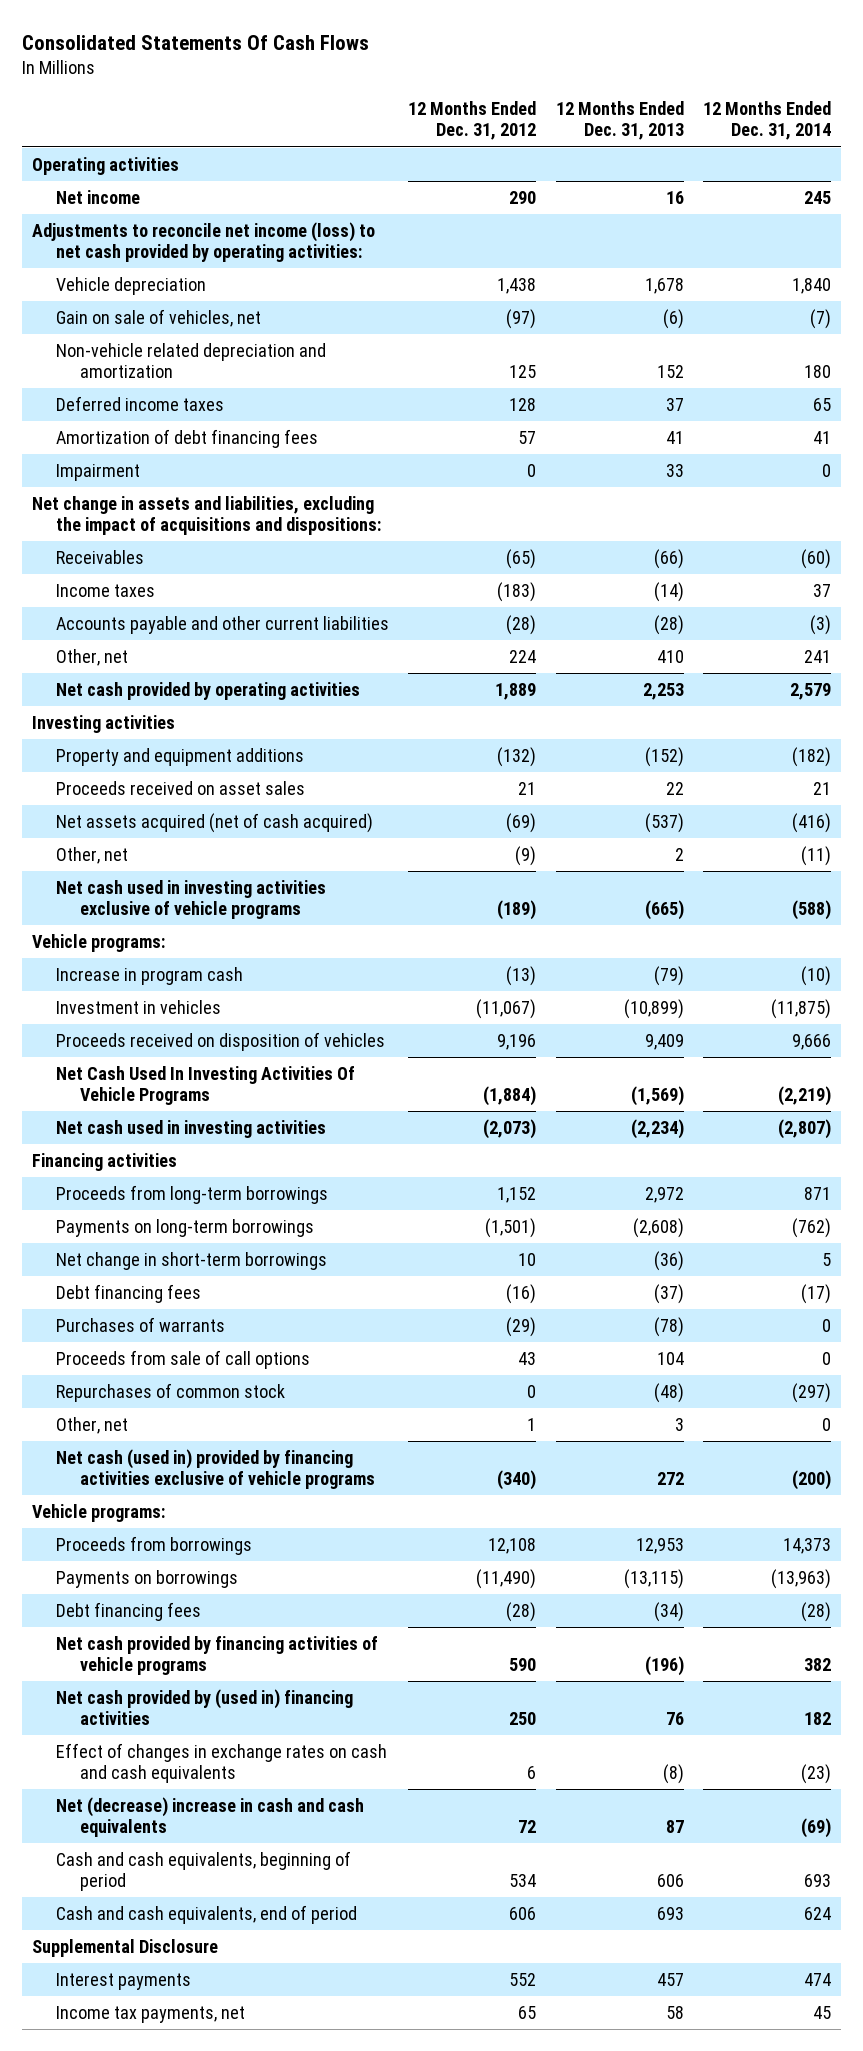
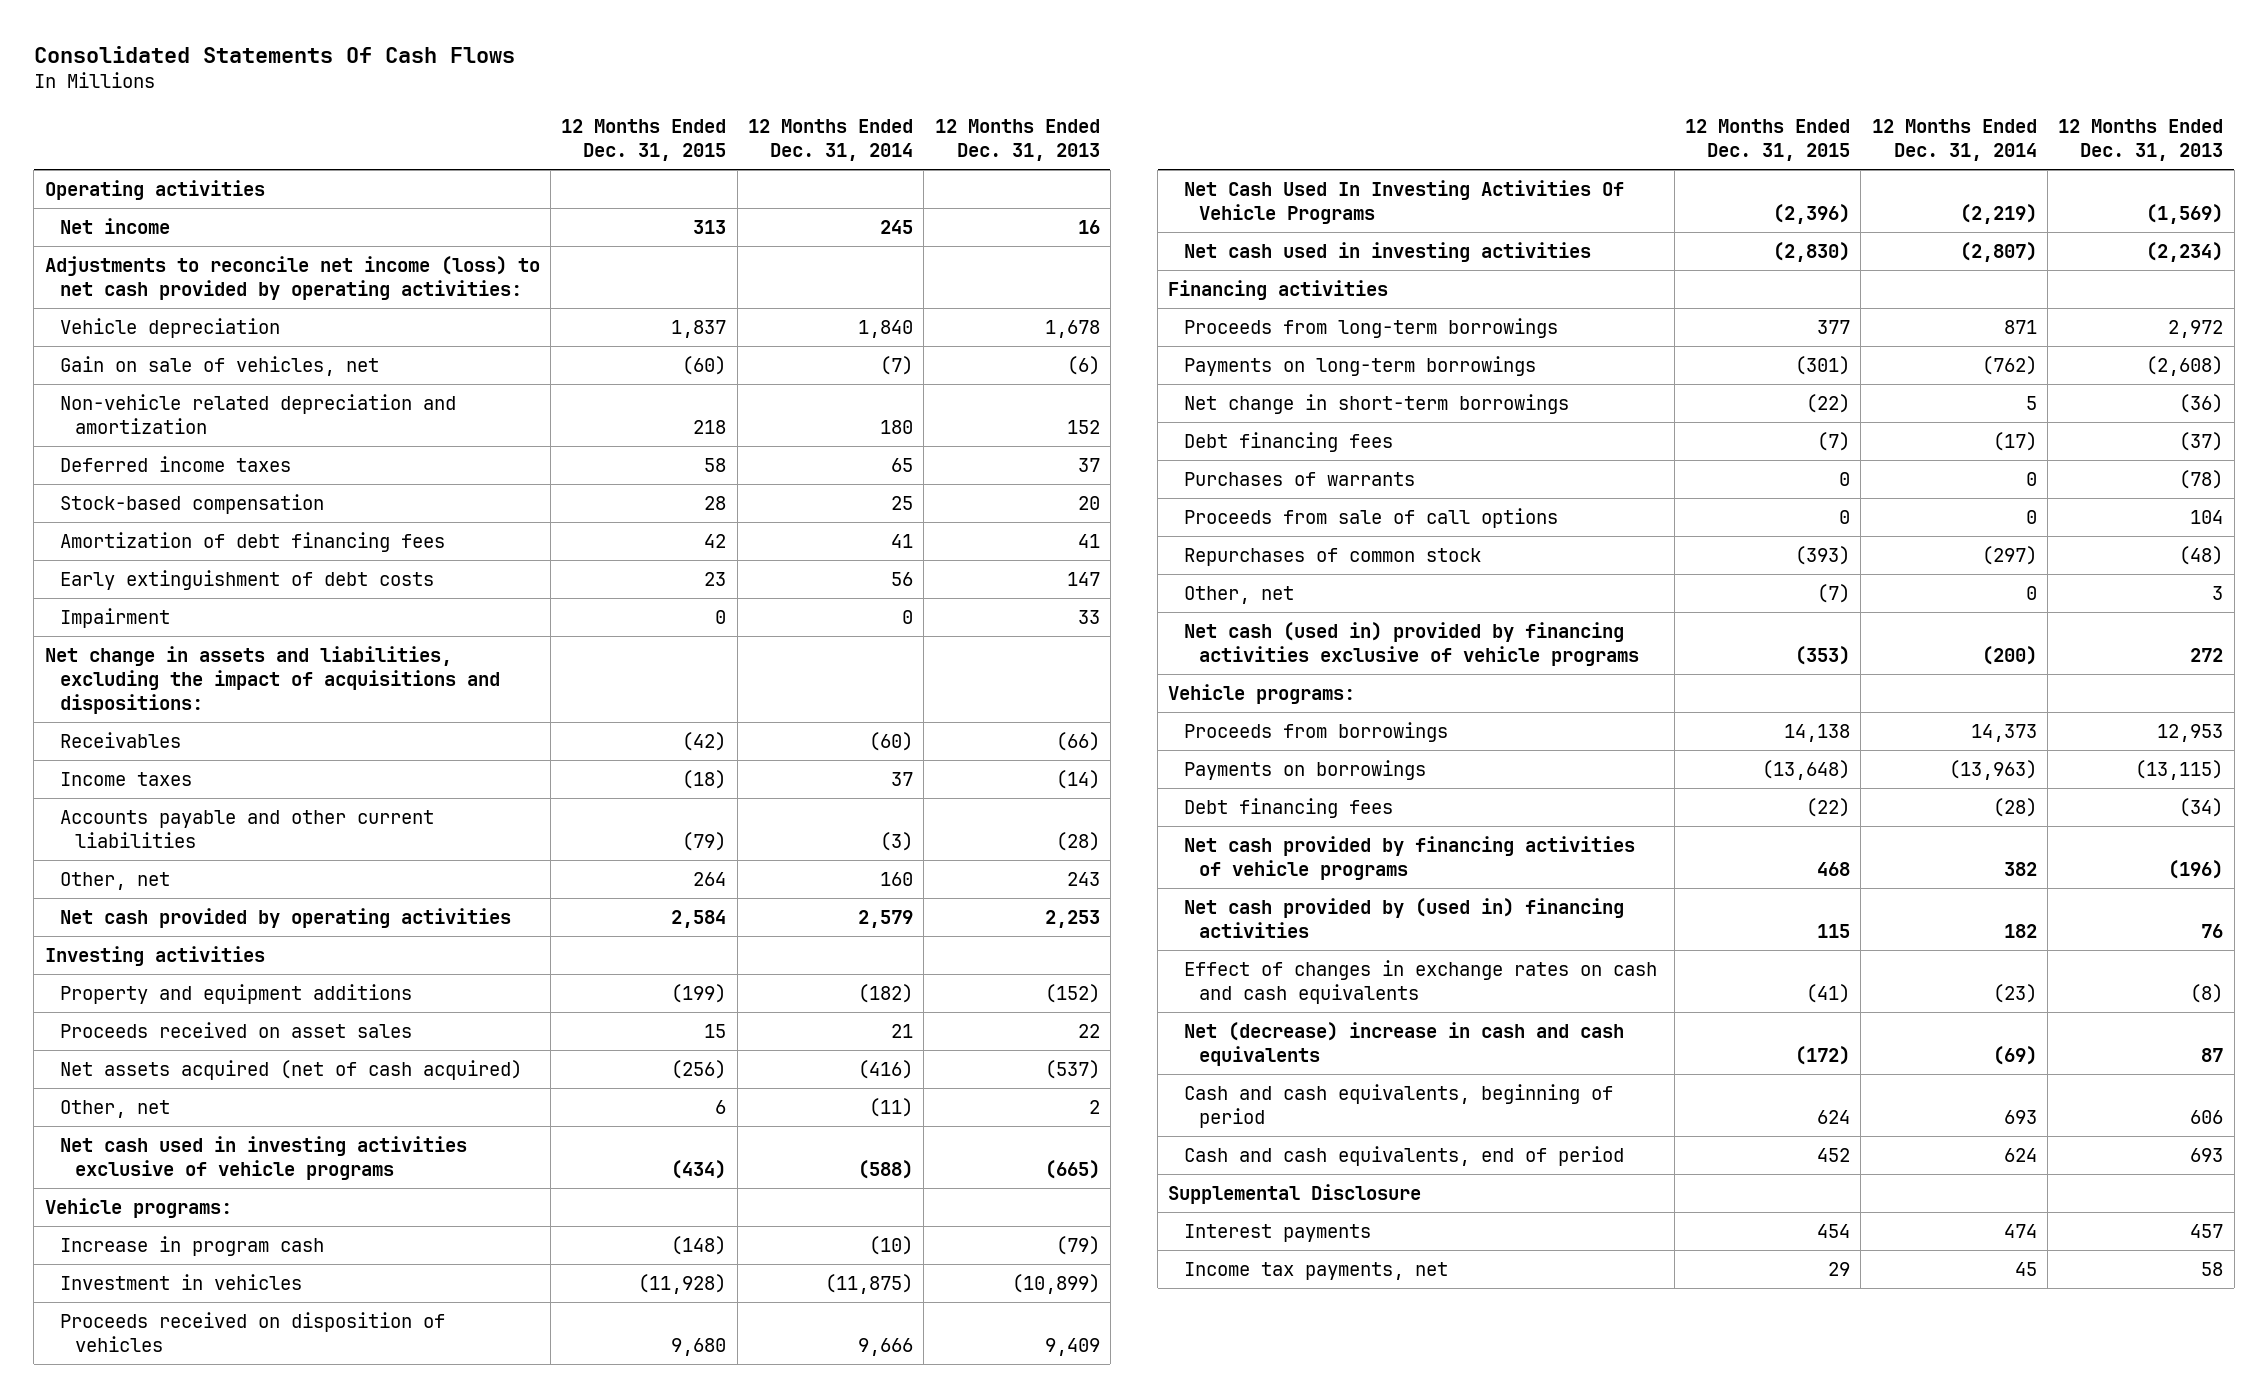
- | 12 Months Ended Dec. 31, 2012 | 12 Months Ended Dec. 31, 2013 | 12 Months Ended Dec. 31, 2014
+ | 12 Months Ended Dec. 31, 2015 | 12 Months Ended Dec. 31, 2014 | 12 Months Ended Dec. 31, 2013
+ Stock-based compensation | 28 | 25 | 20
+ Early extinguishment of debt costs | 23 | 56 | 147
- Other, net | 224 | 410 | 241
+ Other, net | 264 | 160 | 243

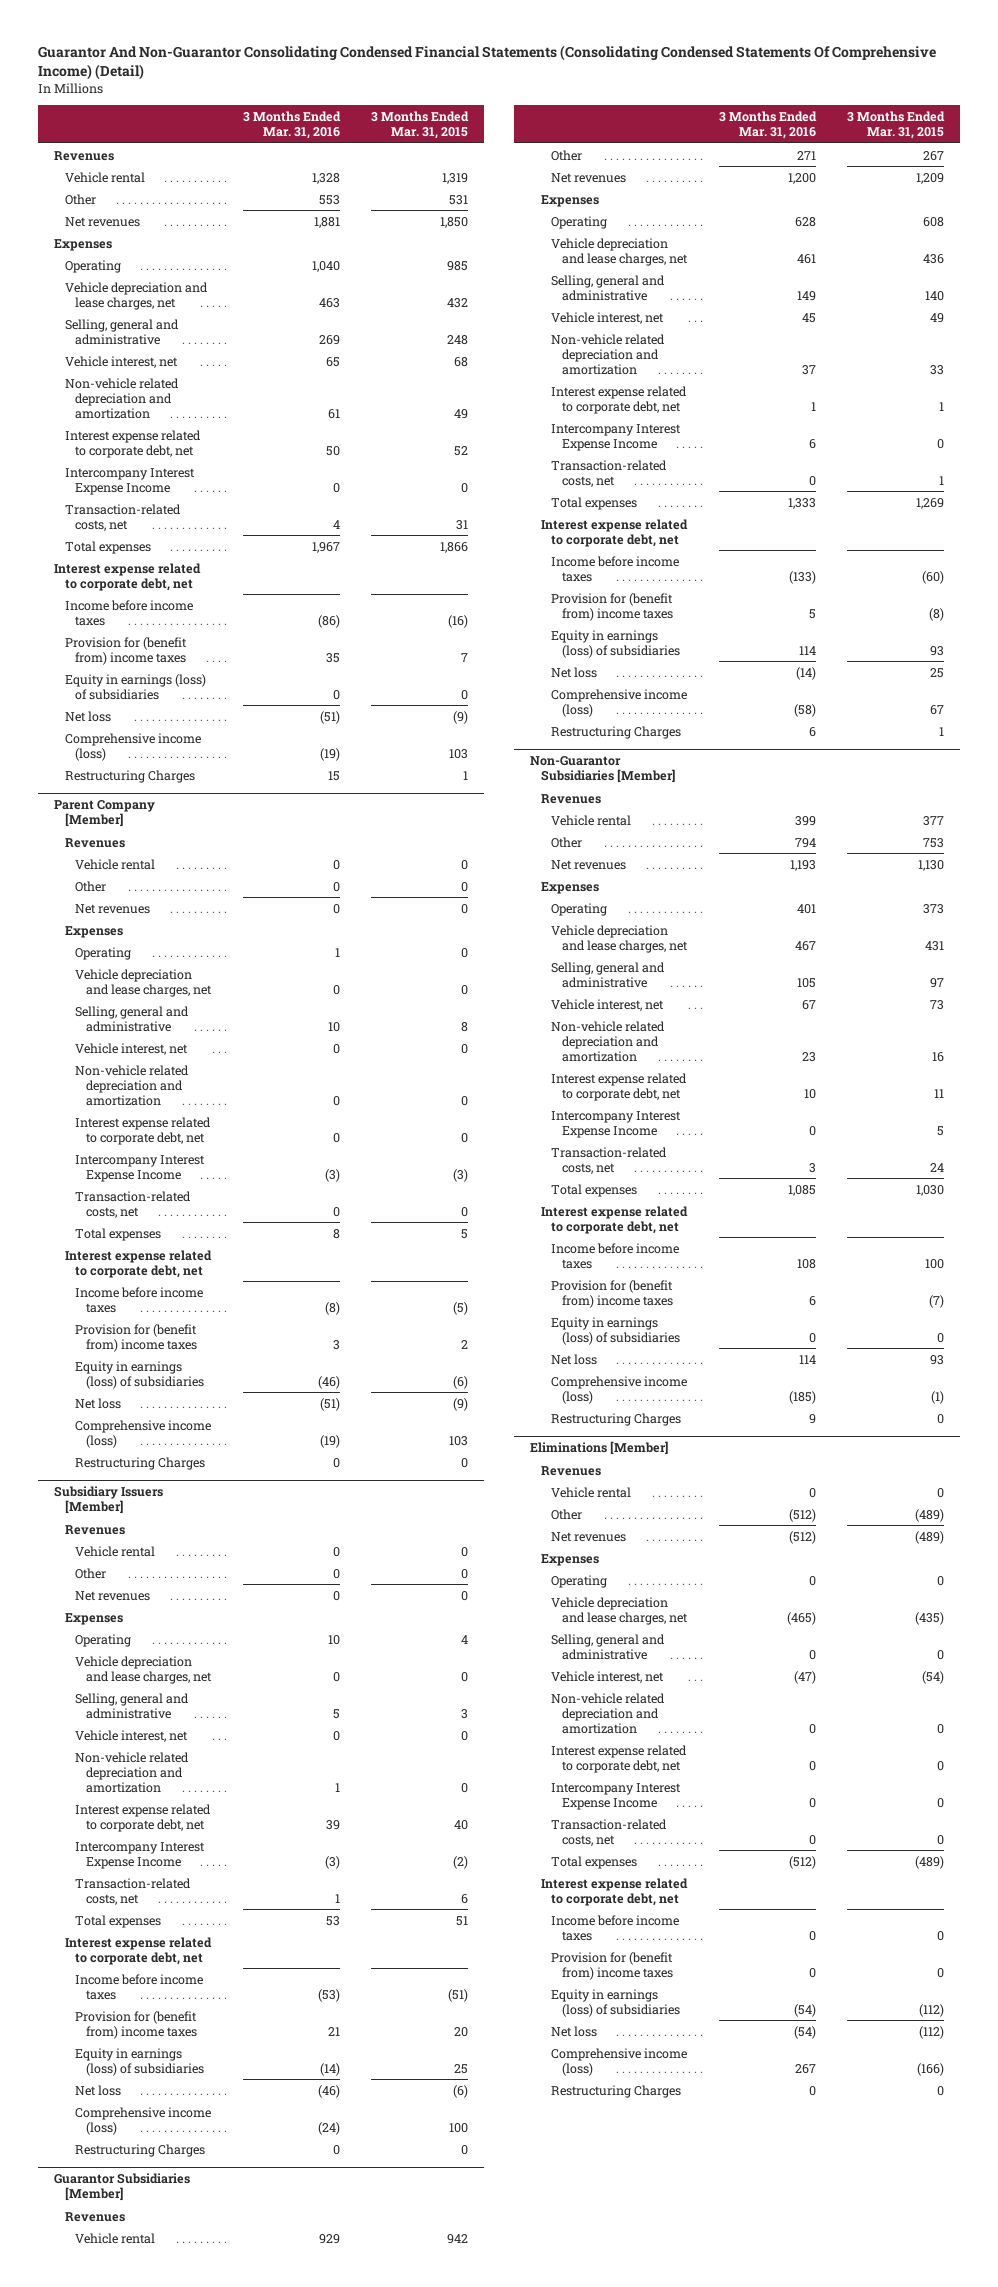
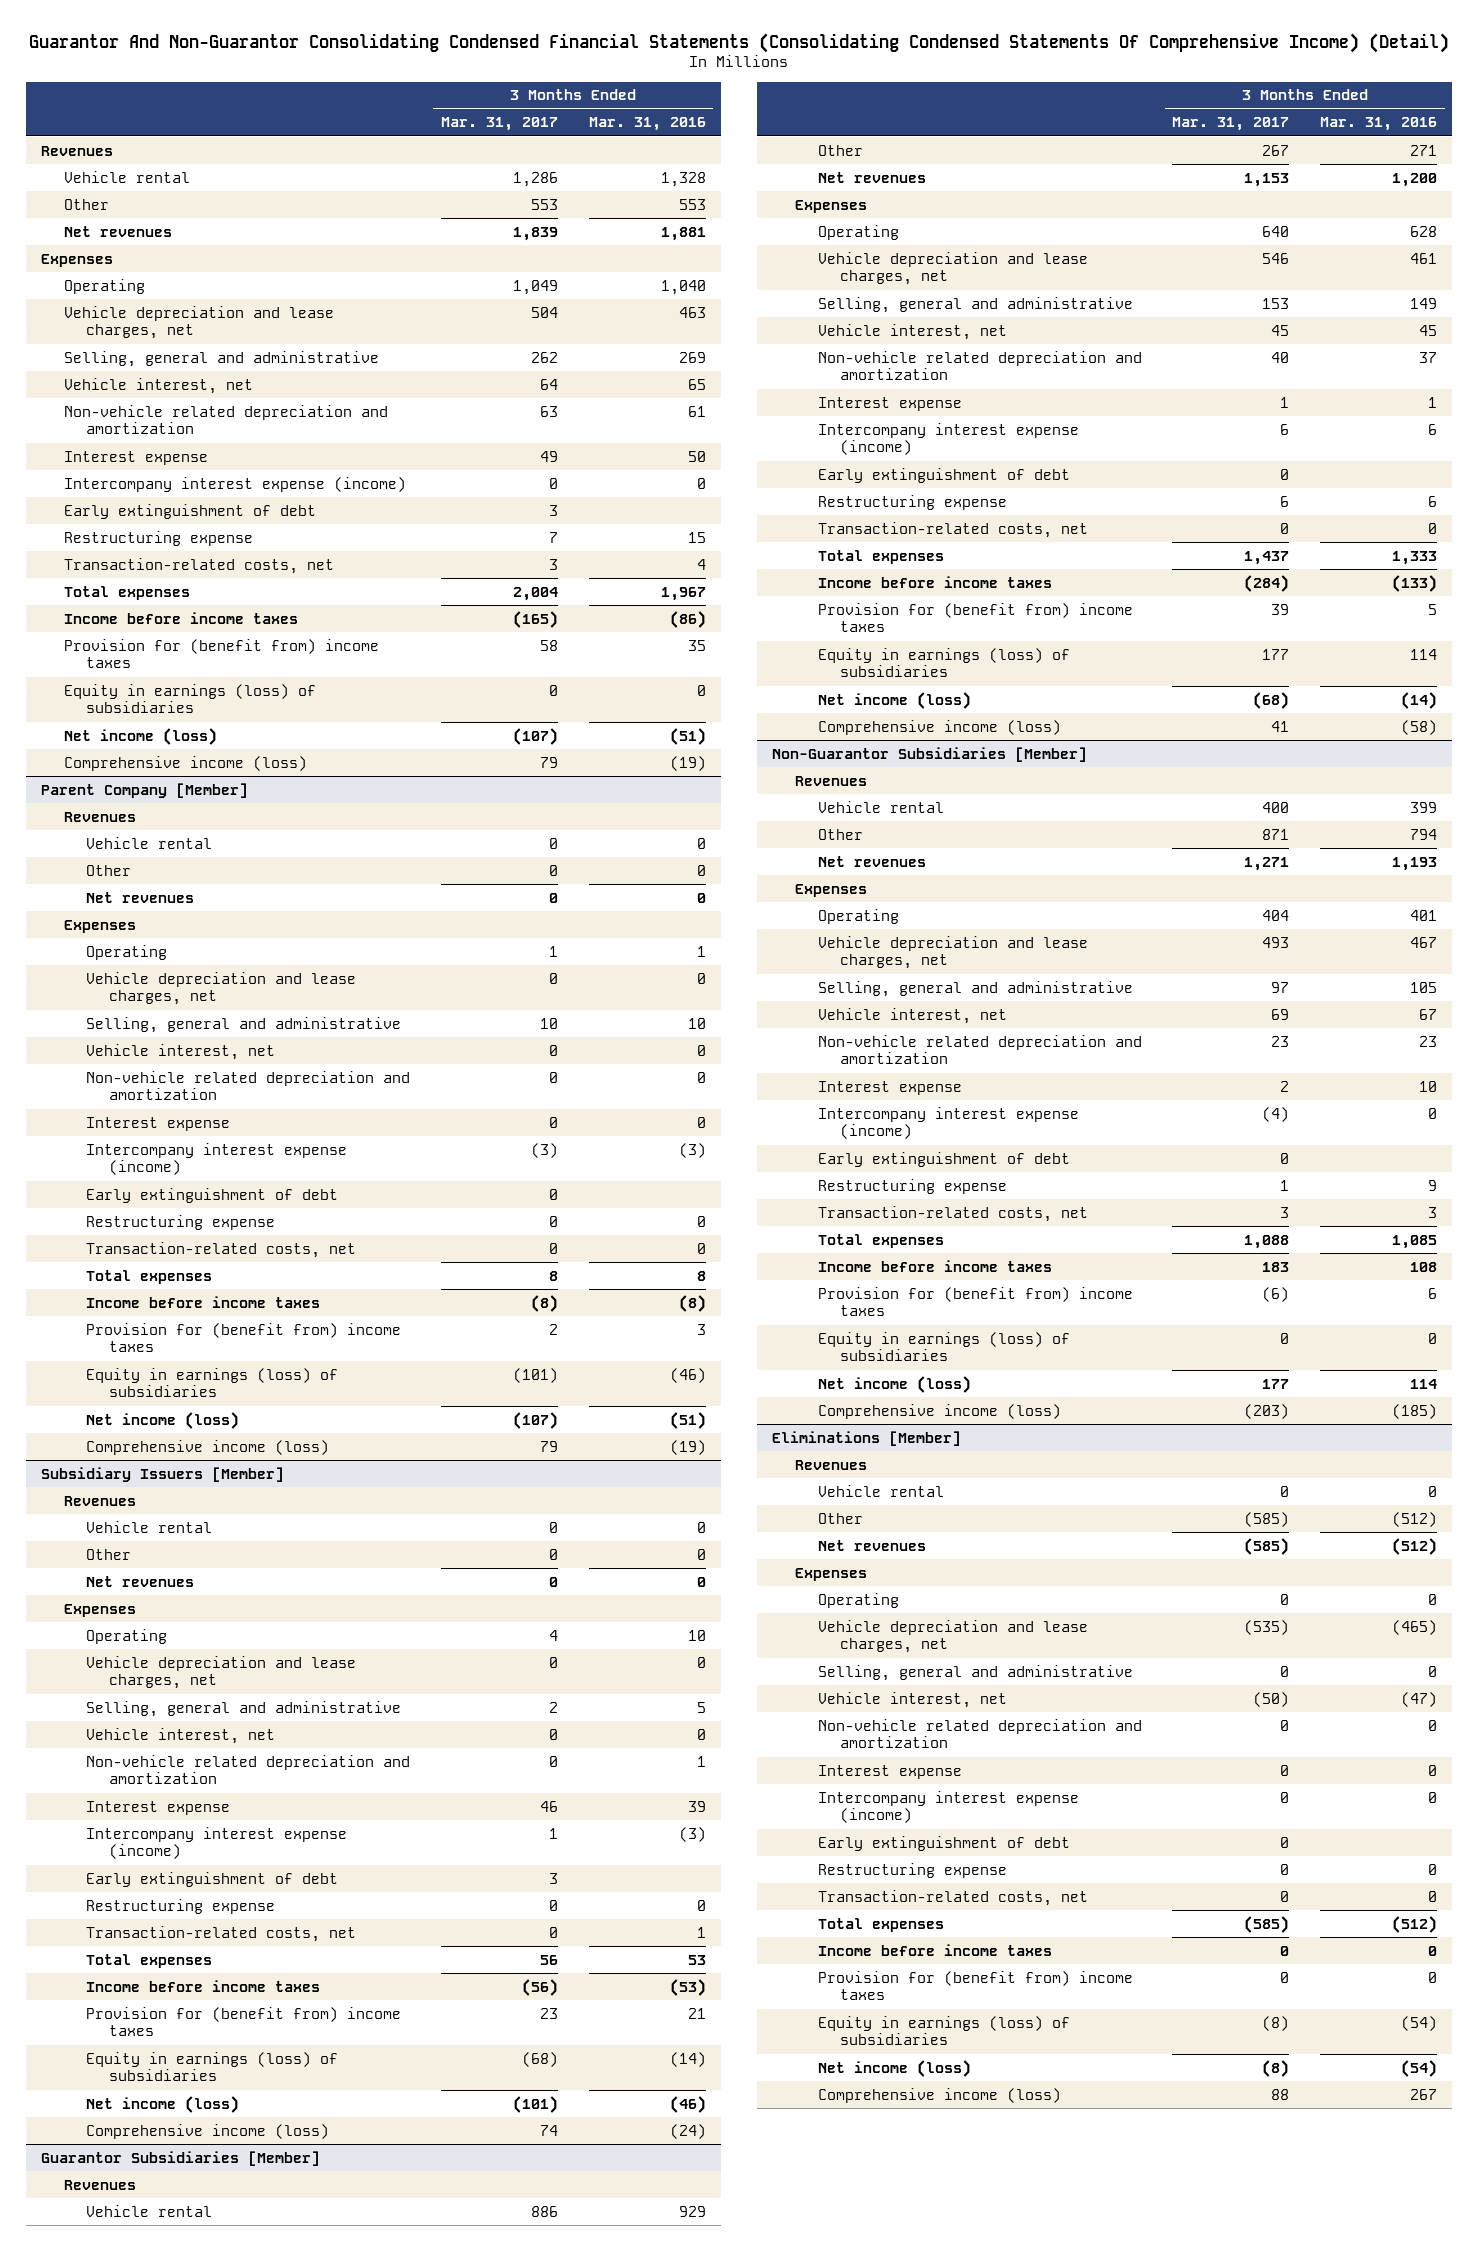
- | 3 Months Ended Mar. 31, 2016 | 3 Months Ended Mar. 31, 2015
+ | 3 Months Ended Mar. 31, 2017 | 3 Months Ended Mar. 31, 2016
- Interest expense related to corporate debt, net | 50 | 52
- Intercompany Interest Expense Income | 0 | 0
+ Interest expense | 49 | 50
+ Intercompany interest expense (income) | 0 | 0
+ Early extinguishment of debt | 3 |
+ Restructuring expense | 7 | 15
- Interest expense related to corporate debt, net
- Net loss | (51) | (9)
+ Net income (loss) | (107) | (51)
- Restructuring Charges | 15 | 1
@ Parent Company [Member]
- Interest expense related to corporate debt, net | 0 | 0
- Intercompany Interest Expense Income | (3) | (3)
+ Interest expense | 0 | 0
+ Intercompany interest expense (income) | (3) | (3)
+ Early extinguishment of debt | 0 |
+ Restructuring expense | 0 | 0
- Interest expense related to corporate debt, net
- Net loss | (51) | (9)
+ Net income (loss) | (107) | (51)
- Restructuring Charges | 0 | 0
@ Subsidiary Issuers [Member]
- Interest expense related to corporate debt, net | 39 | 40
- Intercompany Interest Expense Income | (3) | (2)
+ Interest expense | 46 | 39
+ Intercompany interest expense (income) | 1 | (3)
+ Early extinguishment of debt | 3 |
+ Restructuring expense | 0 | 0
- Interest expense related to corporate debt, net
- Net loss | (46) | (6)
+ Net income (loss) | (101) | (46)
- Restructuring Charges | 0 | 0
@ Guarantor Subsidiaries [Member]
- Interest expense related to corporate debt, net | 1 | 1
- Intercompany Interest Expense Income | 6 | 0
+ Interest expense | 1 | 1
+ Intercompany interest expense (income) | 6 | 6
+ Early extinguishment of debt | 0 |
+ Restructuring expense | 6 | 6
- Interest expense related to corporate debt, net
- Net loss | (14) | 25
+ Net income (loss) | (68) | (14)
- Restructuring Charges | 6 | 1
@ Non-Guarantor Subsidiaries [Member]
- Interest expense related to corporate debt, net | 10 | 11
- Intercompany Interest Expense Income | 0 | 5
+ Interest expense | 2 | 10
+ Intercompany interest expense (income) | (4) | 0
+ Early extinguishment of debt | 0 |
+ Restructuring expense | 1 | 9
- Interest expense related to corporate debt, net
- Net loss | 114 | 93
+ Net income (loss) | 177 | 114
- Restructuring Charges | 9 | 0
@ Eliminations [Member]
- Interest expense related to corporate debt, net | 0 | 0
- Intercompany Interest Expense Income | 0 | 0
+ Interest expense | 0 | 0
+ Intercompany interest expense (income) | 0 | 0
+ Early extinguishment of debt | 0 |
+ Restructuring expense | 0 | 0
- Interest expense related to corporate debt, net
- Net loss | (54) | (112)
+ Net income (loss) | (8) | (54)
- Restructuring Charges | 0 | 0

